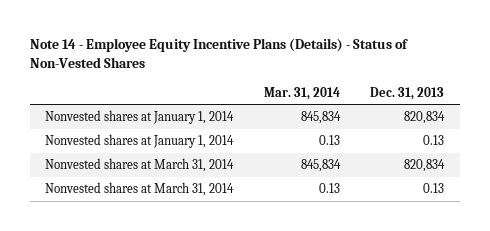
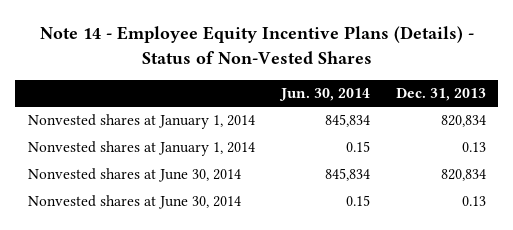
- | Mar. 31, 2014 | Dec. 31, 2013
+ | Jun. 30, 2014 | Dec. 31, 2013
- Nonvested shares at March 31, 2014 | 845,834 | 820,834
- Nonvested shares at March 31, 2014 | 0.13 | 0.13
+ Nonvested shares at June 30, 2014 | 845,834 | 820,834
+ Nonvested shares at June 30, 2014 | 0.15 | 0.13

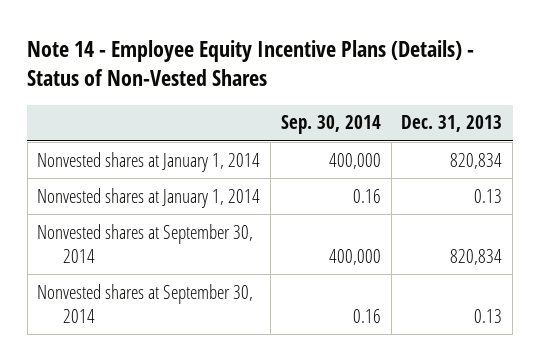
- | Jun. 30, 2014 | Dec. 31, 2013
+ | Sep. 30, 2014 | Dec. 31, 2013
- Nonvested shares at June 30, 2014 | 845,834 | 820,834
- Nonvested shares at June 30, 2014 | 0.15 | 0.13
+ Nonvested shares at September 30, 2014 | 400,000 | 820,834
+ Nonvested shares at September 30, 2014 | 0.16 | 0.13

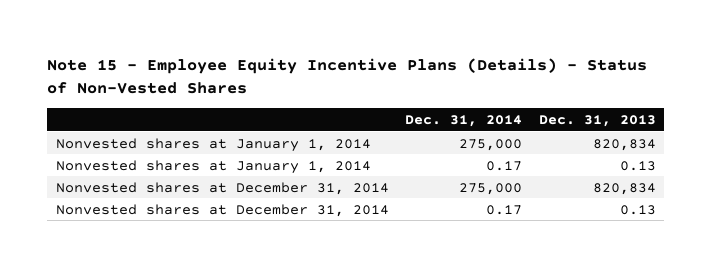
- Note 14 - Employee Equity Incentive Plans (Details) - Status of Non-Vested Shares
+ Note 15 - Employee Equity Incentive Plans (Details) - Status of Non-Vested Shares
- | Sep. 30, 2014 | Dec. 31, 2013
+ | Dec. 31, 2014 | Dec. 31, 2013
- Nonvested shares at September 30, 2014 | 400,000 | 820,834
- Nonvested shares at September 30, 2014 | 0.16 | 0.13
+ Nonvested shares at December 31, 2014 | 275,000 | 820,834
+ Nonvested shares at December 31, 2014 | 0.17 | 0.13

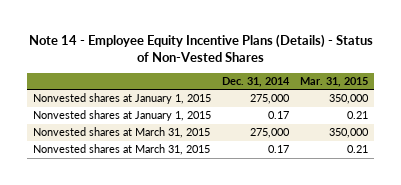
- Note 15 - Employee Equity Incentive Plans (Details) - Status of Non-Vested Shares
+ Note 14 - Employee Equity Incentive Plans (Details) - Status of Non-Vested Shares
- | Dec. 31, 2014 | Dec. 31, 2013
+ | Dec. 31, 2014 | Mar. 31, 2015
- Nonvested shares at January 1, 2014 | 275,000 | 820,834
- Nonvested shares at January 1, 2014 | 0.17 | 0.13
- Nonvested shares at December 31, 2014 | 275,000 | 820,834
- Nonvested shares at December 31, 2014 | 0.17 | 0.13
+ Nonvested shares at January 1, 2015 | 275,000 | 350,000
+ Nonvested shares at January 1, 2015 | 0.17 | 0.21
+ Nonvested shares at March 31, 2015 | 275,000 | 350,000
+ Nonvested shares at March 31, 2015 | 0.17 | 0.21

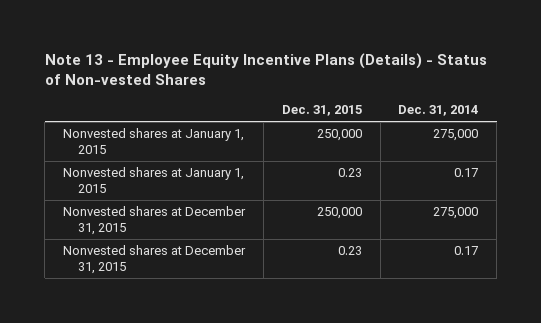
- Note 14 - Employee Equity Incentive Plans (Details) - Status of Non-Vested Shares
+ Note 13 - Employee Equity Incentive Plans (Details) - Status of Non-vested Shares
- | Dec. 31, 2014 | Mar. 31, 2015
+ | Dec. 31, 2015 | Dec. 31, 2014
- Nonvested shares at March 31, 2015 | 275,000 | 350,000
- Nonvested shares at March 31, 2015 | 0.17 | 0.21
+ Nonvested shares at December 31, 2015 | 250,000 | 275,000
+ Nonvested shares at December 31, 2015 | 0.23 | 0.17

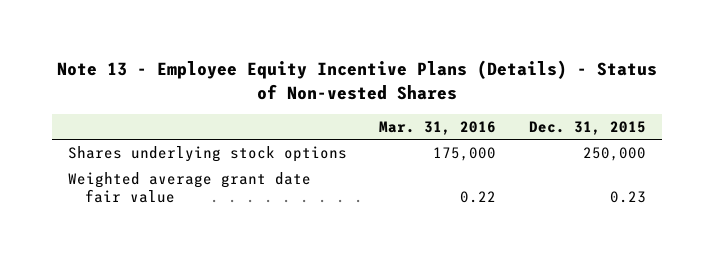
- | Dec. 31, 2015 | Dec. 31, 2014
+ | Mar. 31, 2016 | Dec. 31, 2015
- Nonvested shares at January 1, 2015 | 250,000 | 275,000
- Nonvested shares at January 1, 2015 | 0.23 | 0.17
- Nonvested shares at December 31, 2015 | 250,000 | 275,000
- Nonvested shares at December 31, 2015 | 0.23 | 0.17
+ Shares underlying stock options | 175,000 | 250,000
+ Weighted average grant date fair value | 0.22 | 0.23

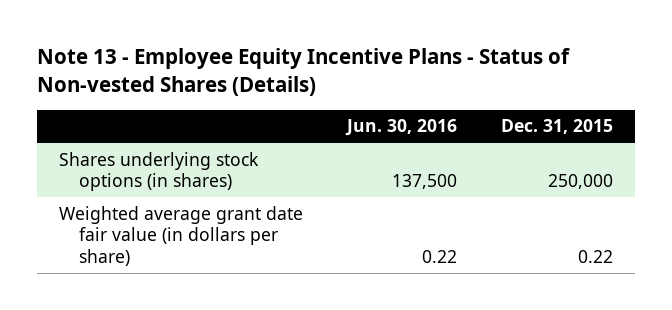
- Note 13 - Employee Equity Incentive Plans (Details) - Status of Non-vested Shares
+ Note 13 - Employee Equity Incentive Plans - Status of Non-vested Shares (Details)
- | Mar. 31, 2016 | Dec. 31, 2015
+ | Jun. 30, 2016 | Dec. 31, 2015
- Shares underlying stock options | 175,000 | 250,000
- Weighted average grant date fair value | 0.22 | 0.23
+ Shares underlying stock options (in shares) | 137,500 | 250,000
+ Weighted average grant date fair value (in dollars per share) | 0.22 | 0.22

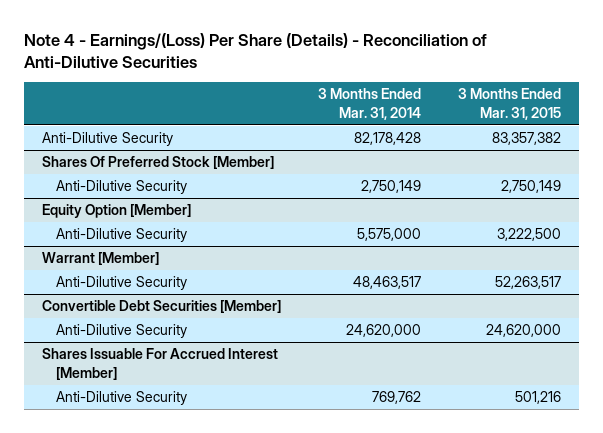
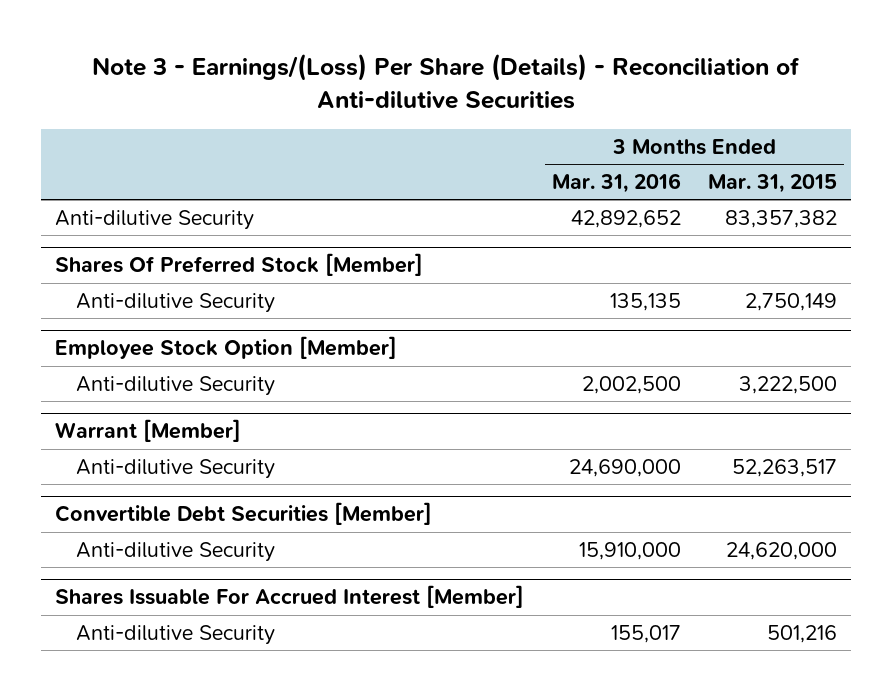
- Note 4 - Earnings/(Loss) Per Share (Details) - Reconciliation of Anti-Dilutive Securities
+ Note 3 - Earnings/(Loss) Per Share (Details) - Reconciliation of Anti-dilutive Securities
- | 3 Months Ended Mar. 31, 2014 | 3 Months Ended Mar. 31, 2015
+ | 3 Months Ended Mar. 31, 2016 | 3 Months Ended Mar. 31, 2015
- Anti-Dilutive Security | 82,178,428 | 83,357,382
+ Anti-dilutive Security | 42,892,652 | 83,357,382
@ Shares Of Preferred Stock [Member]
- Anti-Dilutive Security | 2,750,149 | 2,750,149
- Equity Option [Member]
- Anti-Dilutive Security | 5,575,000 | 3,222,500
@ Shares Of Preferred Stock [Member]
+ Anti-dilutive Security | 135,135 | 2,750,149
+ Employee Stock Option [Member]
+ Anti-dilutive Security | 2,002,500 | 3,222,500
@ Warrant [Member]
- Anti-Dilutive Security | 48,463,517 | 52,263,517
+ Anti-dilutive Security | 24,690,000 | 52,263,517
@ Convertible Debt Securities [Member]
- Anti-Dilutive Security | 24,620,000 | 24,620,000
+ Anti-dilutive Security | 15,910,000 | 24,620,000
@ Shares Issuable For Accrued Interest [Member]
- Anti-Dilutive Security | 769,762 | 501,216
+ Anti-dilutive Security | 155,017 | 501,216

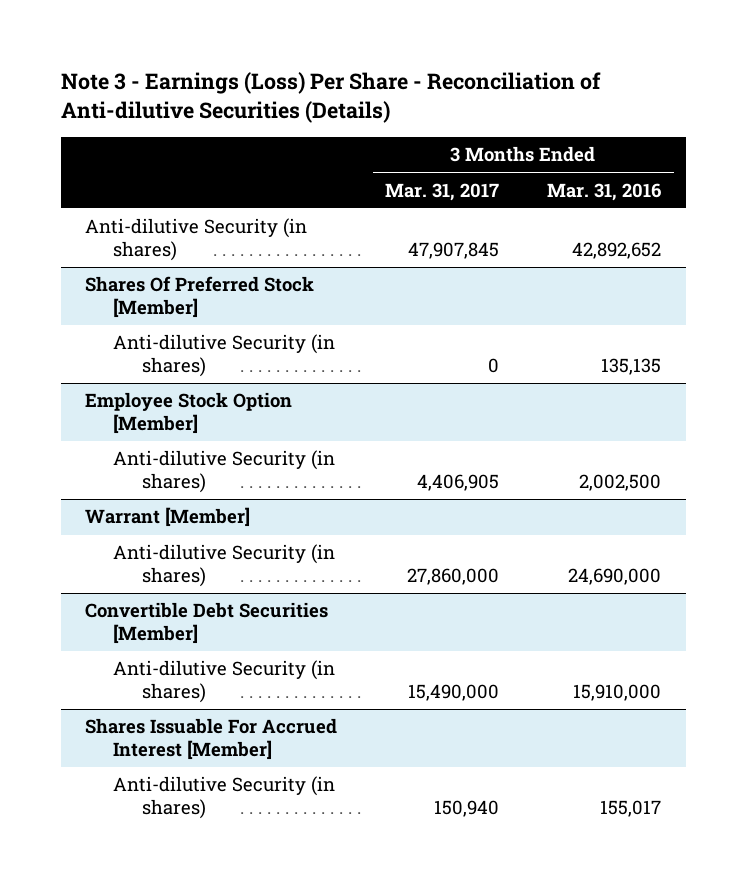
- Note 3 - Earnings/(Loss) Per Share (Details) - Reconciliation of Anti-dilutive Securities
+ Note 3 - Earnings (Loss) Per Share - Reconciliation of Anti-dilutive Securities (Details)
- | 3 Months Ended Mar. 31, 2016 | 3 Months Ended Mar. 31, 2015
+ | 3 Months Ended Mar. 31, 2017 | 3 Months Ended Mar. 31, 2016
- Anti-dilutive Security | 42,892,652 | 83,357,382
+ Anti-dilutive Security (in shares) | 47,907,845 | 42,892,652
@ Shares Of Preferred Stock [Member]
- Anti-dilutive Security | 135,135 | 2,750,149
+ Anti-dilutive Security (in shares) | 0 | 135,135
@ Employee Stock Option [Member]
- Anti-dilutive Security | 2,002,500 | 3,222,500
+ Anti-dilutive Security (in shares) | 4,406,905 | 2,002,500
@ Warrant [Member]
- Anti-dilutive Security | 24,690,000 | 52,263,517
+ Anti-dilutive Security (in shares) | 27,860,000 | 24,690,000
@ Convertible Debt Securities [Member]
- Anti-dilutive Security | 15,910,000 | 24,620,000
+ Anti-dilutive Security (in shares) | 15,490,000 | 15,910,000
@ Shares Issuable For Accrued Interest [Member]
- Anti-dilutive Security | 155,017 | 501,216
+ Anti-dilutive Security (in shares) | 150,940 | 155,017

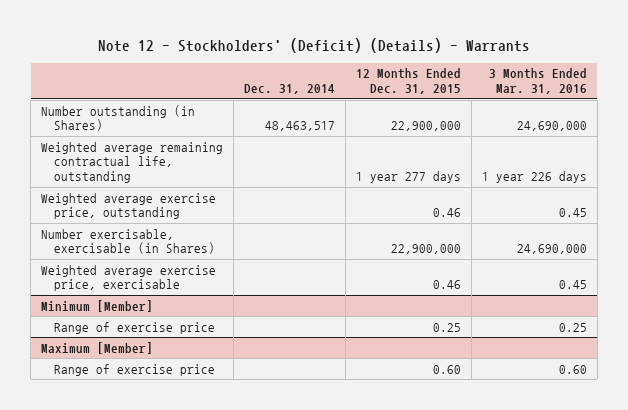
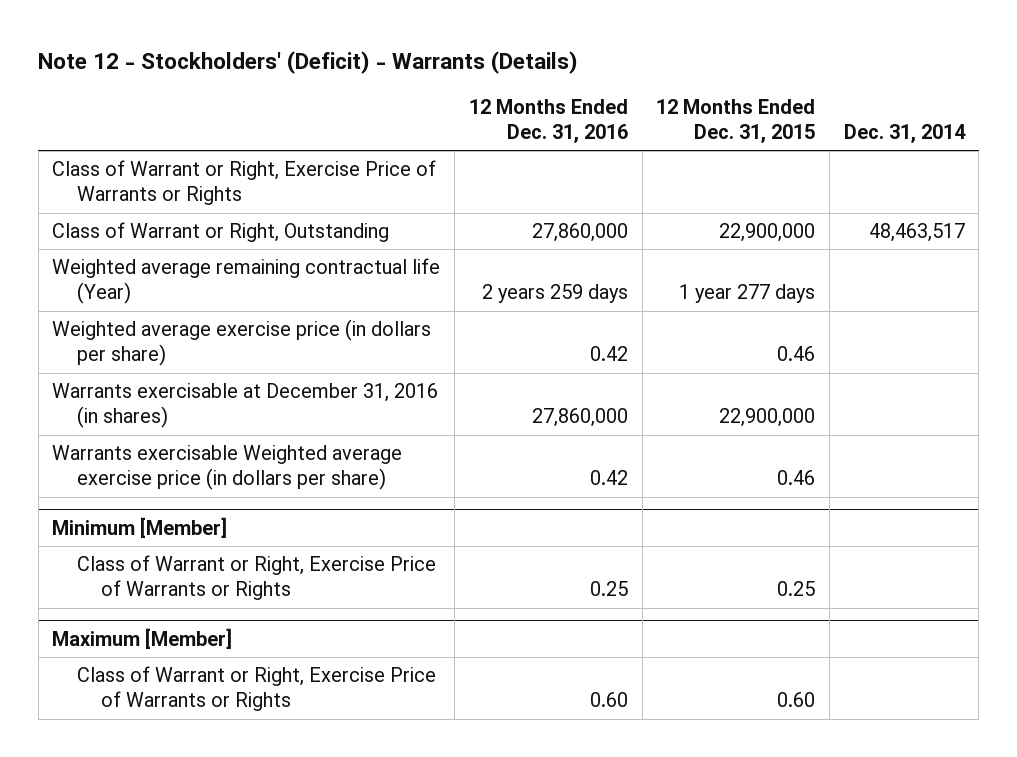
- Note 12 - Stockholders' (Deficit) (Details) - Warrants
+ Note 12 - Stockholders' (Deficit) - Warrants (Details)
- | Dec. 31, 2014 | 12 Months Ended Dec. 31, 2015 | 3 Months Ended Mar. 31, 2016
+ | 12 Months Ended Dec. 31, 2016 | 12 Months Ended Dec. 31, 2015 | Dec. 31, 2014
- Number outstanding (in Shares) | 48,463,517 | 22,900,000 | 24,690,000
- Weighted average remaining contractual life, outstanding | | 1 year 277 days | 1 year 226 days
- Weighted average exercise price, outstanding | | 0.46 | 0.45
- Number exercisable, exercisable (in Shares) | | 22,900,000 | 24,690,000
- Weighted average exercise price, exercisable | | 0.46 | 0.45
+ Class of Warrant or Right, Exercise Price of Warrants or Rights
+ Class of Warrant or Right, Outstanding | 27,860,000 | 22,900,000 | 48,463,517
+ Weighted average remaining contractual life (Year) | 2 years 259 days | 1 year 277 days |
+ Weighted average exercise price (in dollars per share) | 0.42 | 0.46 |
+ Warrants exercisable at December 31, 2016 (in shares) | 27,860,000 | 22,900,000 |
+ Warrants exercisable Weighted average exercise price (in dollars per share) | 0.42 | 0.46 |
@ Minimum [Member]
- Range of exercise price | | 0.25 | 0.25
+ Class of Warrant or Right, Exercise Price of Warrants or Rights | 0.25 | 0.25 |
@ Maximum [Member]
- Range of exercise price | | 0.60 | 0.60
+ Class of Warrant or Right, Exercise Price of Warrants or Rights | 0.60 | 0.60 |

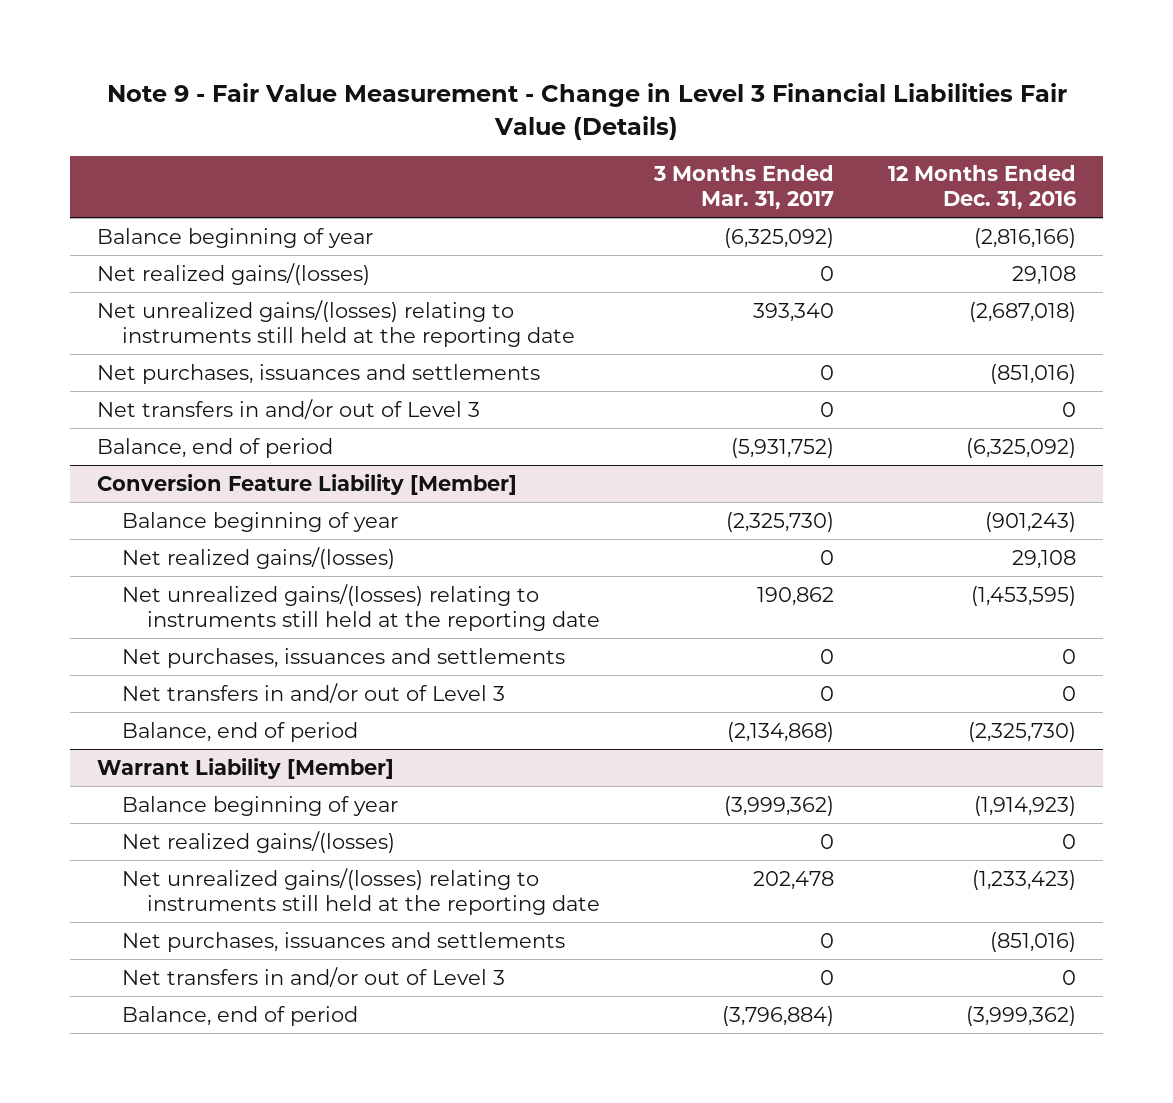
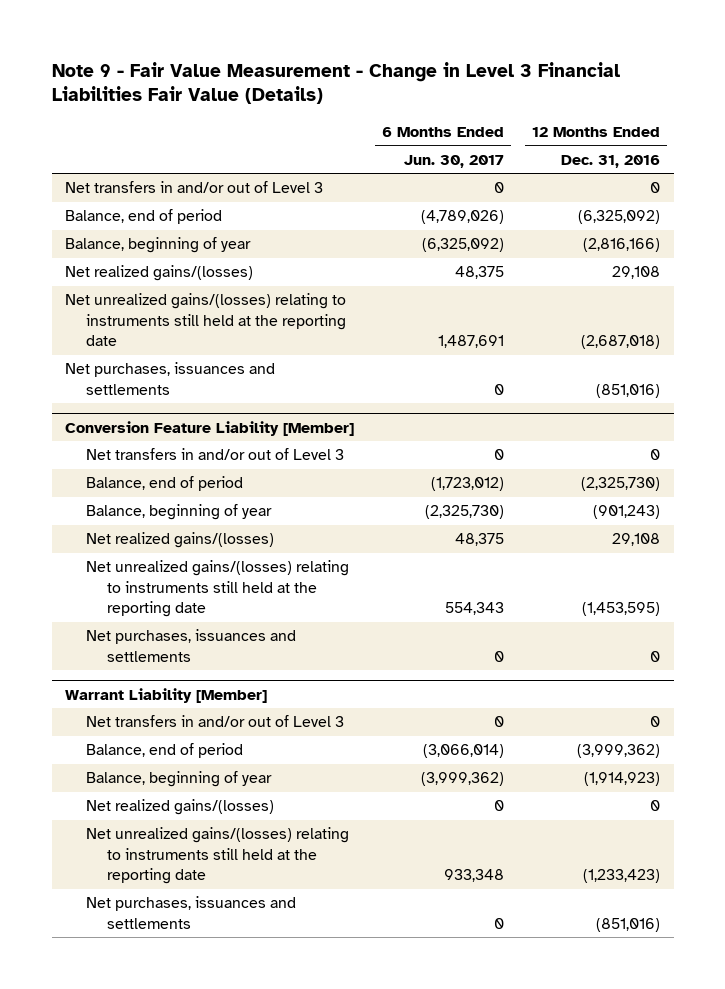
- | 3 Months Ended Mar. 31, 2017 | 12 Months Ended Dec. 31, 2016
+ | 6 Months Ended Jun. 30, 2017 | 12 Months Ended Dec. 31, 2016
- Balance beginning of year | (6,325,092) | (2,816,166)
moved up: Net transfers in and/or out of Level 3 | 0 | 0
moved up: Balance, end of period | (4,789,026) | (6,325,092)
+ Balance, beginning of year | (6,325,092) | (2,816,166)
@ Conversion Feature Liability [Member]
- Balance beginning of year | (2,325,730) | (901,243)
moved up: Net transfers in and/or out of Level 3 | 0 | 0
moved up: Balance, end of period | (1,723,012) | (2,325,730)
+ Balance, beginning of year | (2,325,730) | (901,243)
@ Warrant Liability [Member]
- Balance beginning of year | (3,999,362) | (1,914,923)
moved up: Net transfers in and/or out of Level 3 | 0 | 0
moved up: Balance, end of period | (3,066,014) | (3,999,362)
+ Balance, beginning of year | (3,999,362) | (1,914,923)

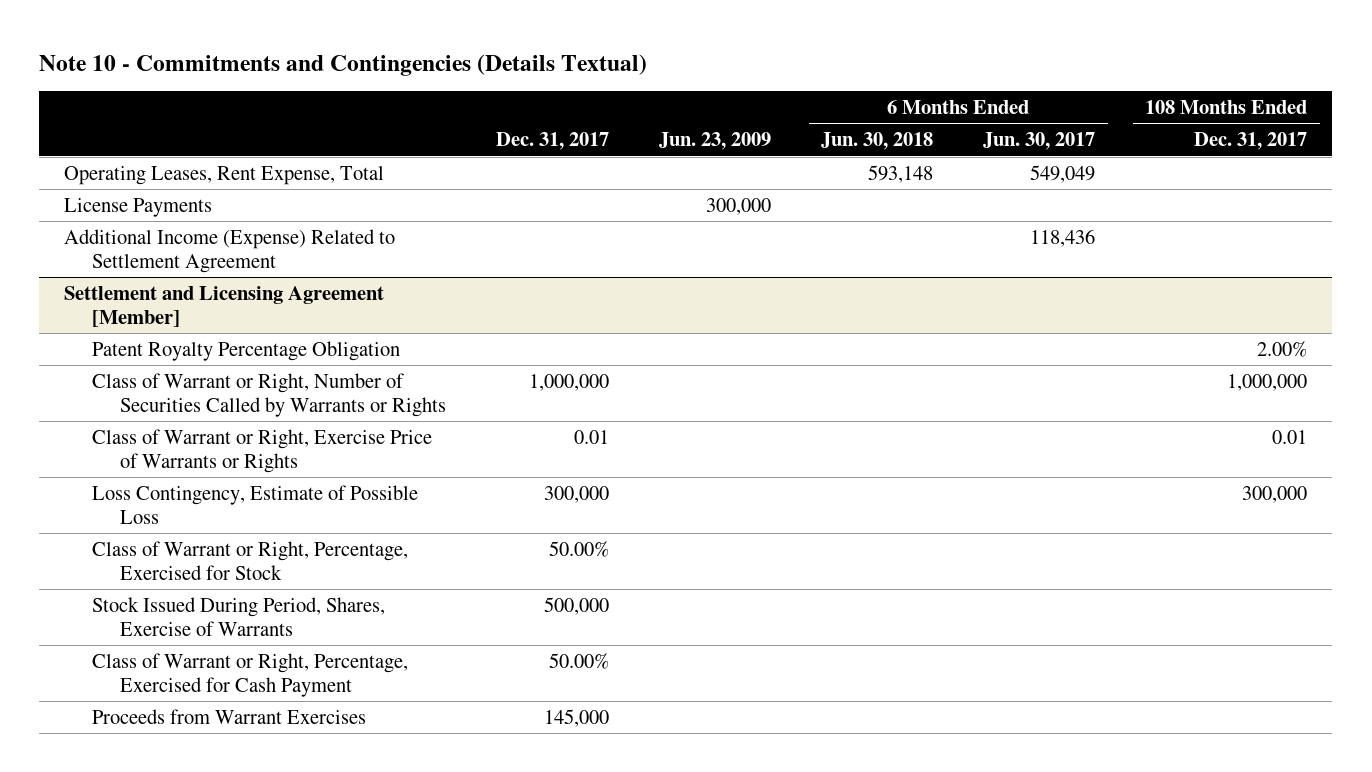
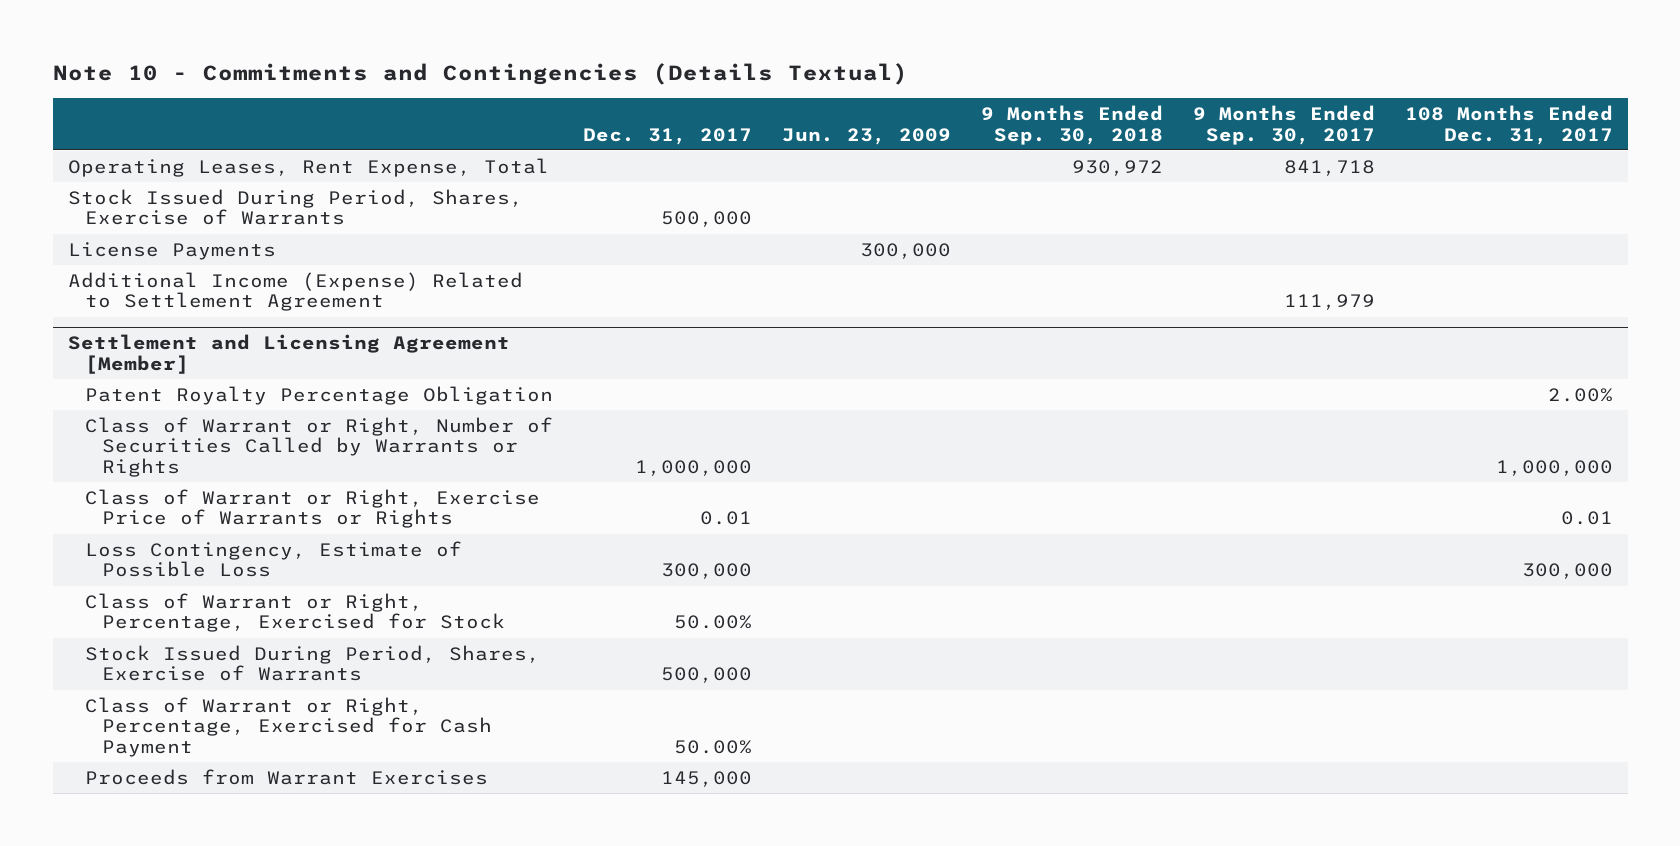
- | Dec. 31, 2017 | Jun. 23, 2009 | 6 Months Ended Jun. 30, 2018 | 6 Months Ended Jun. 30, 2017 | 108 Months Ended Dec. 31, 2017
+ | Dec. 31, 2017 | Jun. 23, 2009 | 9 Months Ended Sep. 30, 2018 | 9 Months Ended Sep. 30, 2017 | 108 Months Ended Dec. 31, 2017
+ Stock Issued During Period, Shares, Exercise of Warrants | 500,000 | | | |

